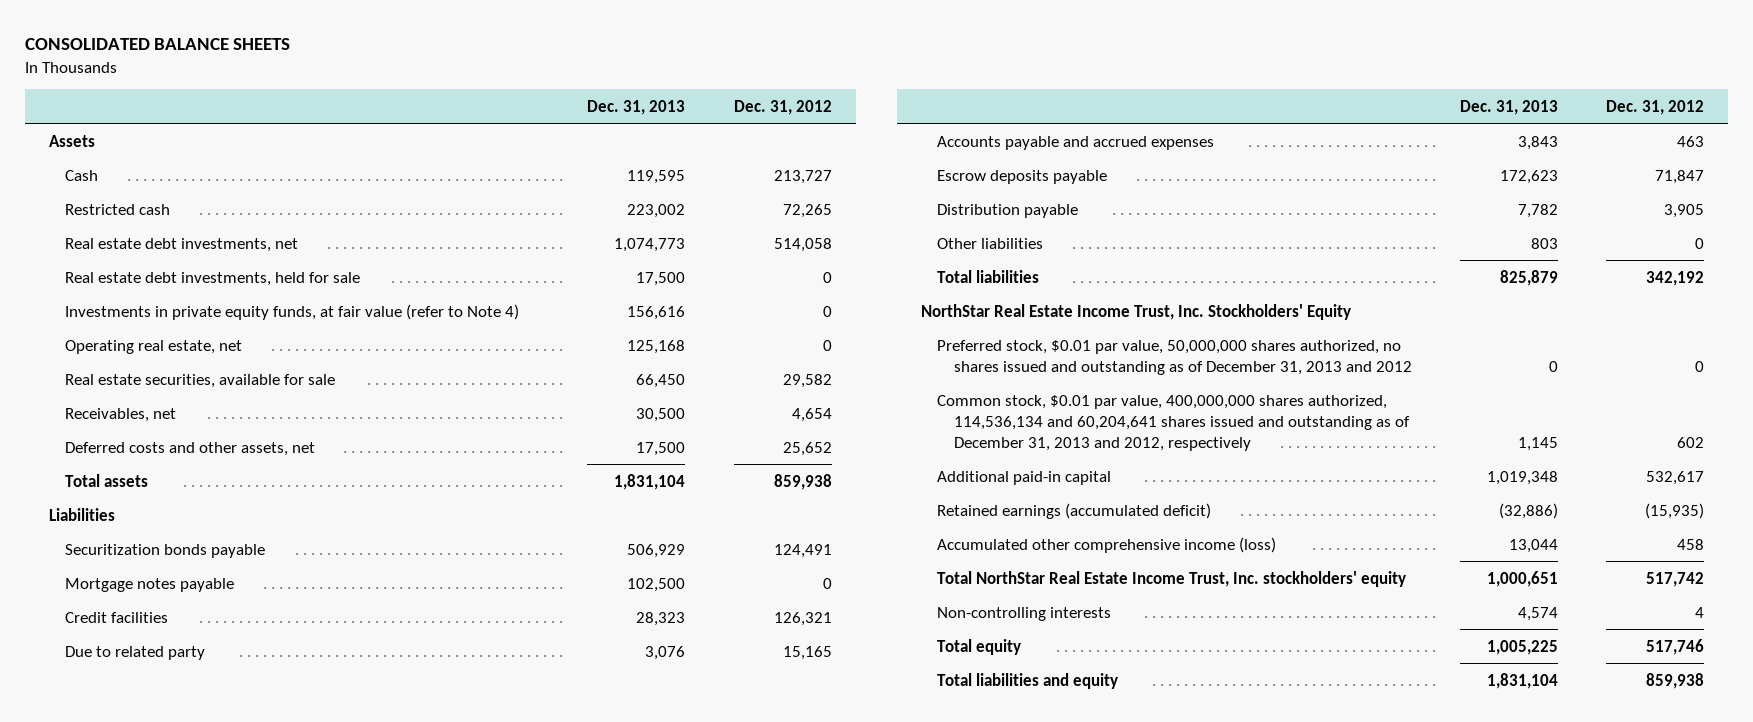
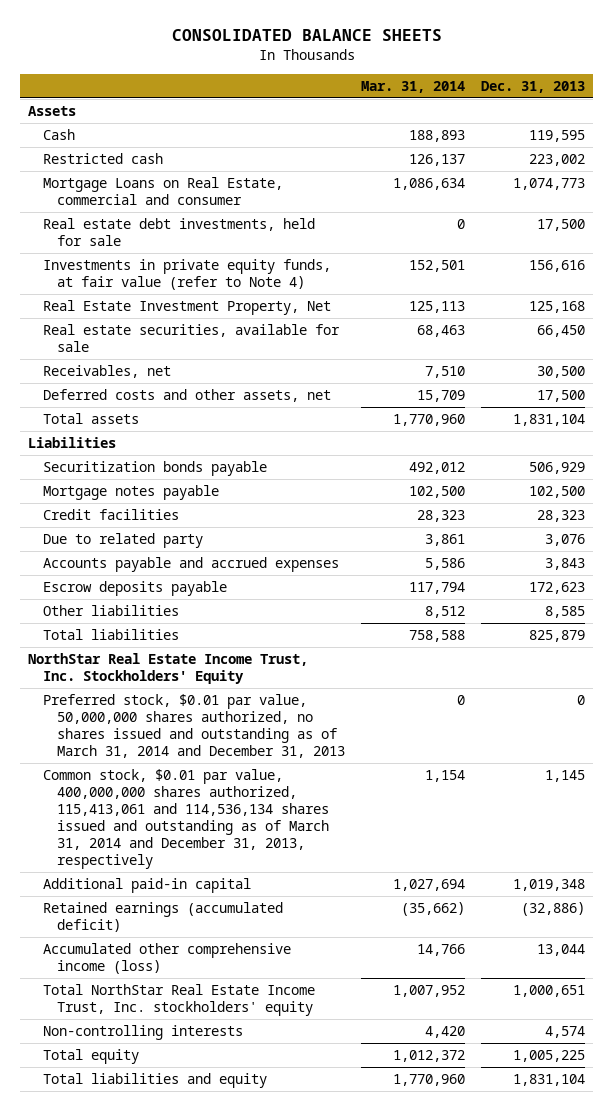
- | Dec. 31, 2013 | Dec. 31, 2012
+ | Mar. 31, 2014 | Dec. 31, 2013
- Real estate debt investments, net | 1,074,773 | 514,058
+ Mortgage Loans on Real Estate, commercial and consumer | 1,086,634 | 1,074,773
- Operating real estate, net | 125,168 | 0
+ Real Estate Investment Property, Net | 125,113 | 125,168
- Distribution payable | 7,782 | 3,905
- Other liabilities | 803 | 0
+ Other liabilities | 8,512 | 8,585
- Preferred stock, $0.01 par value, 50,000,000 shares authorized, no shares issued and outstanding as of December 31, 2013 and 2012 | 0 | 0
- Common stock, $0.01 par value, 400,000,000 shares authorized, 114,536,134 and 60,204,641 shares issued and outstanding as of December 31, 2013 and 2012, respectively | 1,145 | 602
+ Preferred stock, $0.01 par value, 50,000,000 shares authorized, no shares issued and outstanding as of March 31, 2014 and December 31, 2013 | 0 | 0
+ Common stock, $0.01 par value, 400,000,000 shares authorized, 115,413,061 and 114,536,134 shares issued and outstanding as of March 31, 2014 and December 31, 2013, respectively | 1,154 | 1,145

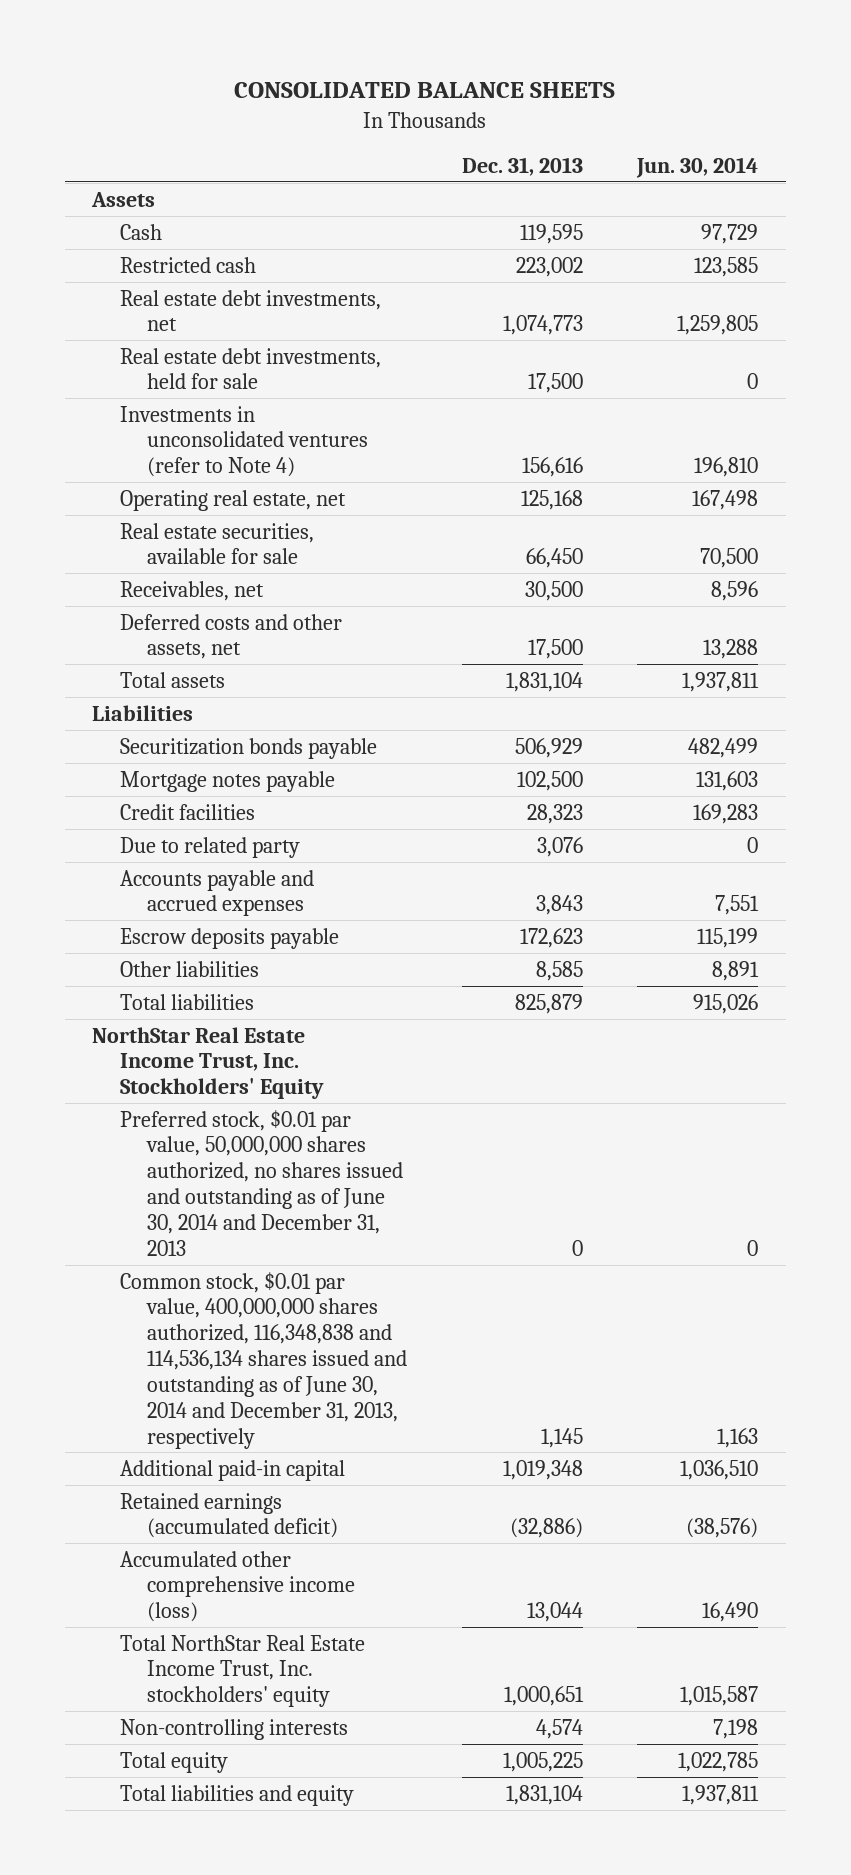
- | Mar. 31, 2014 | Dec. 31, 2013
+ | Dec. 31, 2013 | Jun. 30, 2014
- Mortgage Loans on Real Estate, commercial and consumer | 1,086,634 | 1,074,773
+ Real estate debt investments, net | 1,074,773 | 1,259,805
- Investments in private equity funds, at fair value (refer to Note 4) | 152,501 | 156,616
- Real Estate Investment Property, Net | 125,113 | 125,168
+ Investments in unconsolidated ventures (refer to Note 4) | 156,616 | 196,810
+ Operating real estate, net | 125,168 | 167,498
- Preferred stock, $0.01 par value, 50,000,000 shares authorized, no shares issued and outstanding as of March 31, 2014 and December 31, 2013 | 0 | 0
- Common stock, $0.01 par value, 400,000,000 shares authorized, 115,413,061 and 114,536,134 shares issued and outstanding as of March 31, 2014 and December 31, 2013, respectively | 1,154 | 1,145
+ Preferred stock, $0.01 par value, 50,000,000 shares authorized, no shares issued and outstanding as of June 30, 2014 and December 31, 2013 | 0 | 0
+ Common stock, $0.01 par value, 400,000,000 shares authorized, 116,348,838 and 114,536,134 shares issued and outstanding as of June 30, 2014 and December 31, 2013, respectively | 1,145 | 1,163

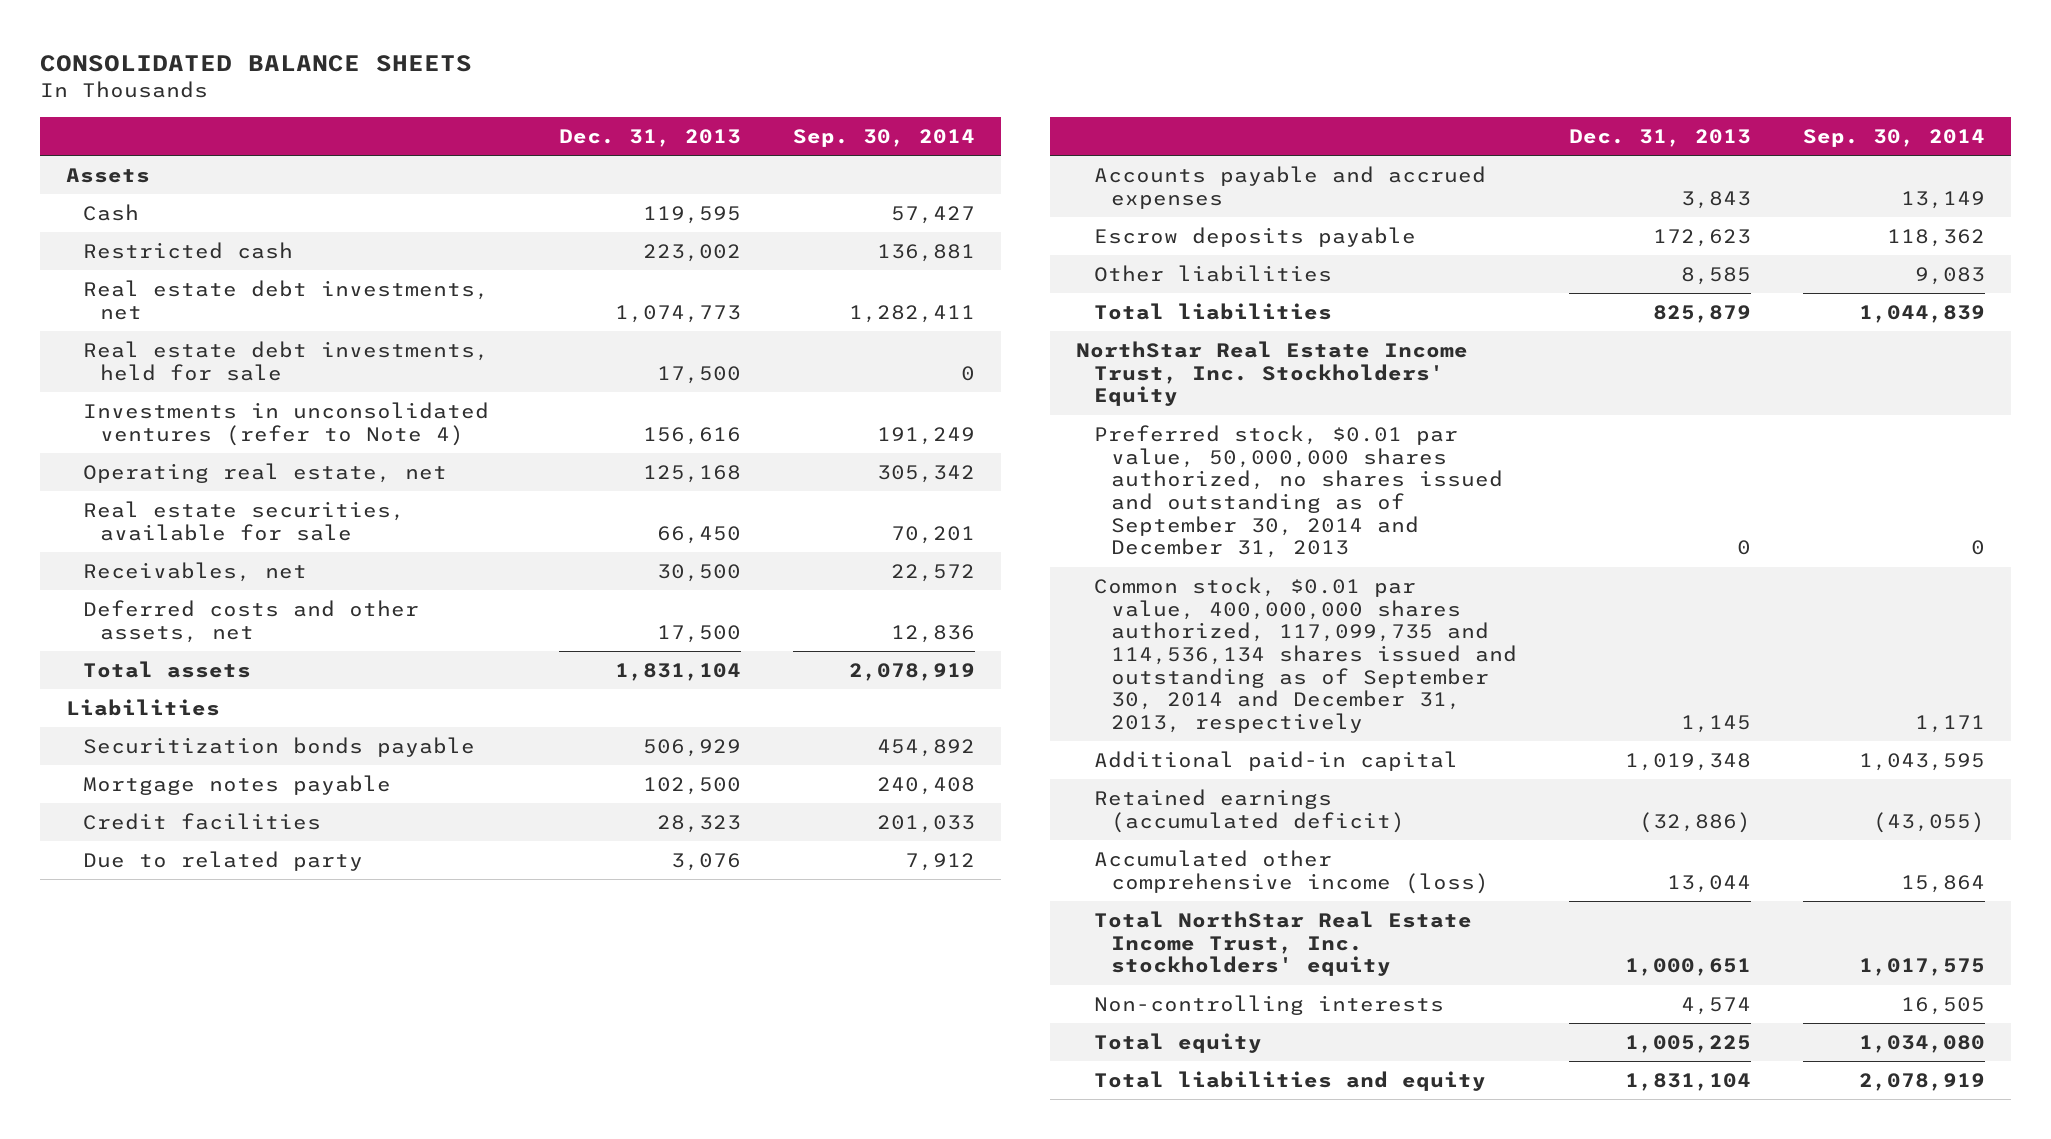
- | Dec. 31, 2013 | Jun. 30, 2014
+ | Dec. 31, 2013 | Sep. 30, 2014
- Preferred stock, $0.01 par value, 50,000,000 shares authorized, no shares issued and outstanding as of June 30, 2014 and December 31, 2013 | 0 | 0
- Common stock, $0.01 par value, 400,000,000 shares authorized, 116,348,838 and 114,536,134 shares issued and outstanding as of June 30, 2014 and December 31, 2013, respectively | 1,145 | 1,163
+ Preferred stock, $0.01 par value, 50,000,000 shares authorized, no shares issued and outstanding as of September 30, 2014 and December 31, 2013 | 0 | 0
+ Common stock, $0.01 par value, 400,000,000 shares authorized, 117,099,735 and 114,536,134 shares issued and outstanding as of September 30, 2014 and December 31, 2013, respectively | 1,145 | 1,171

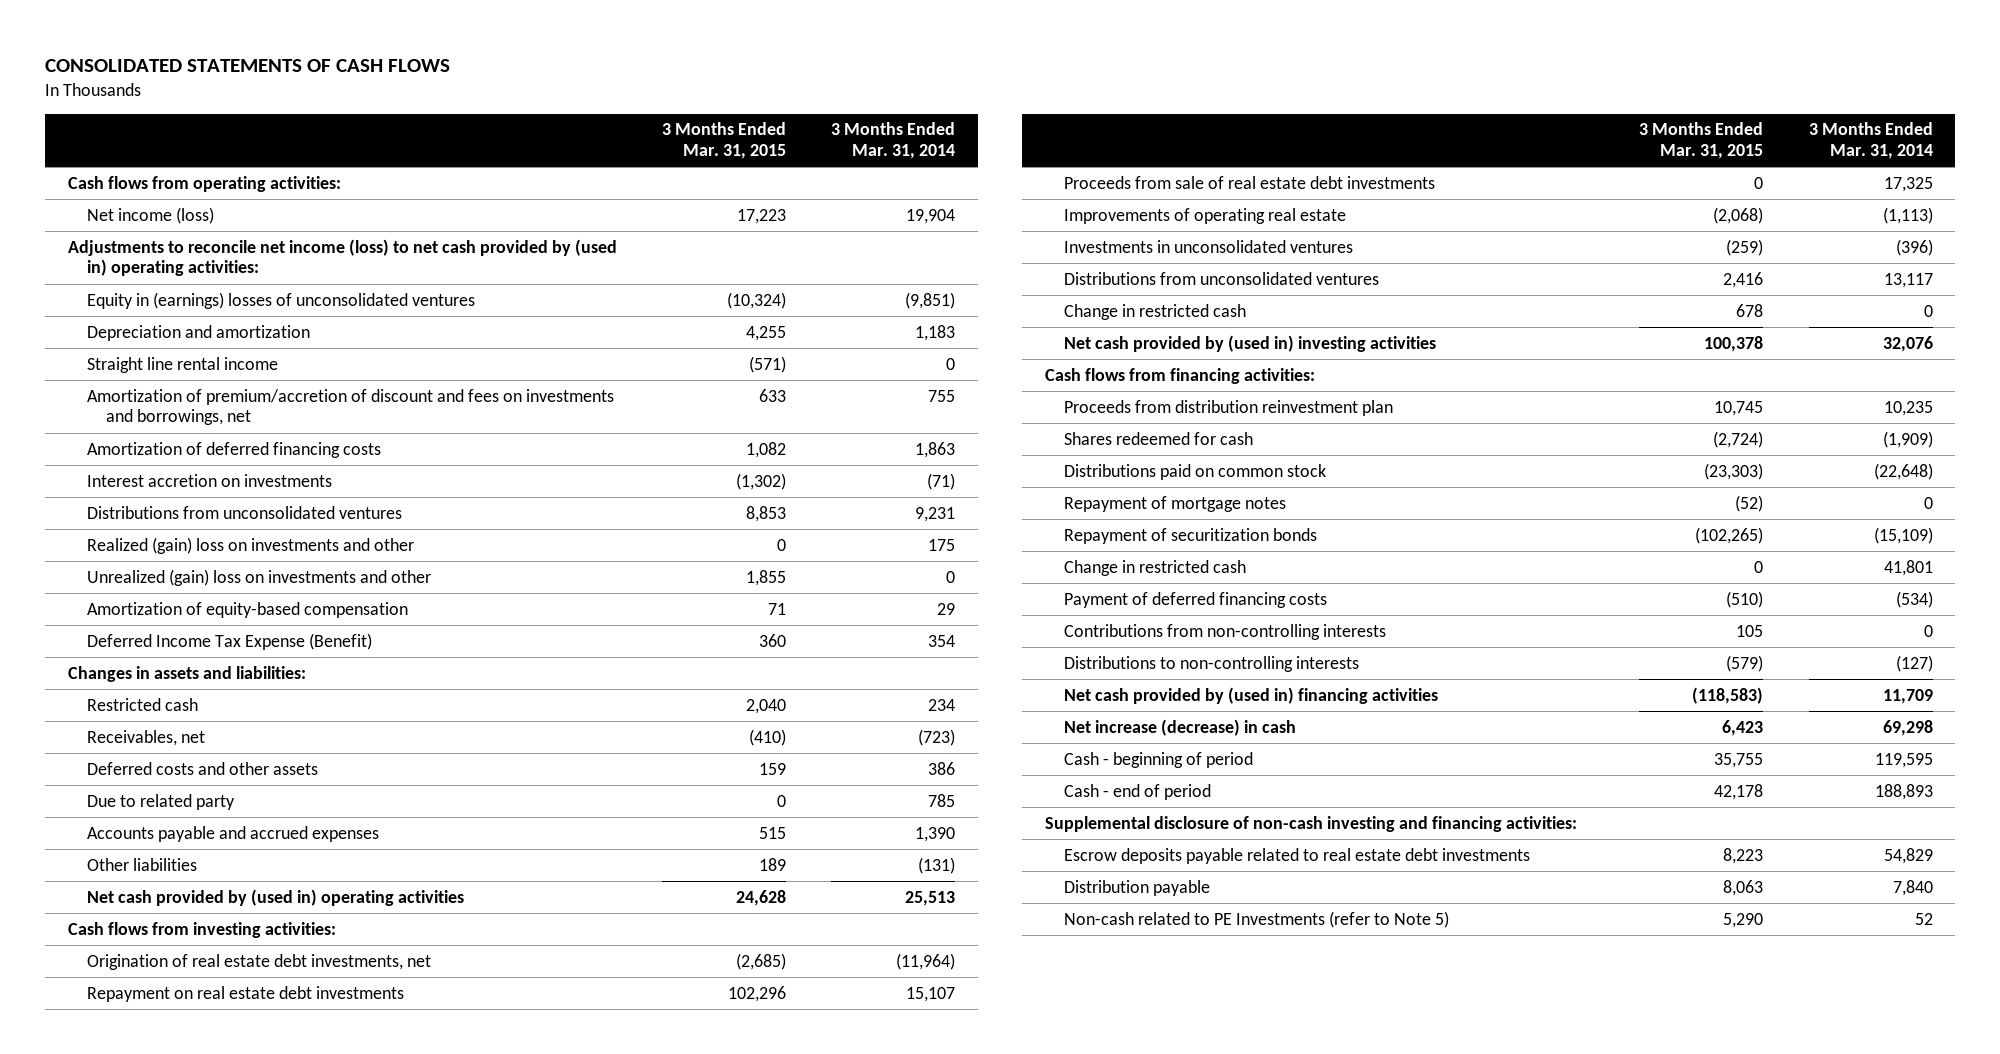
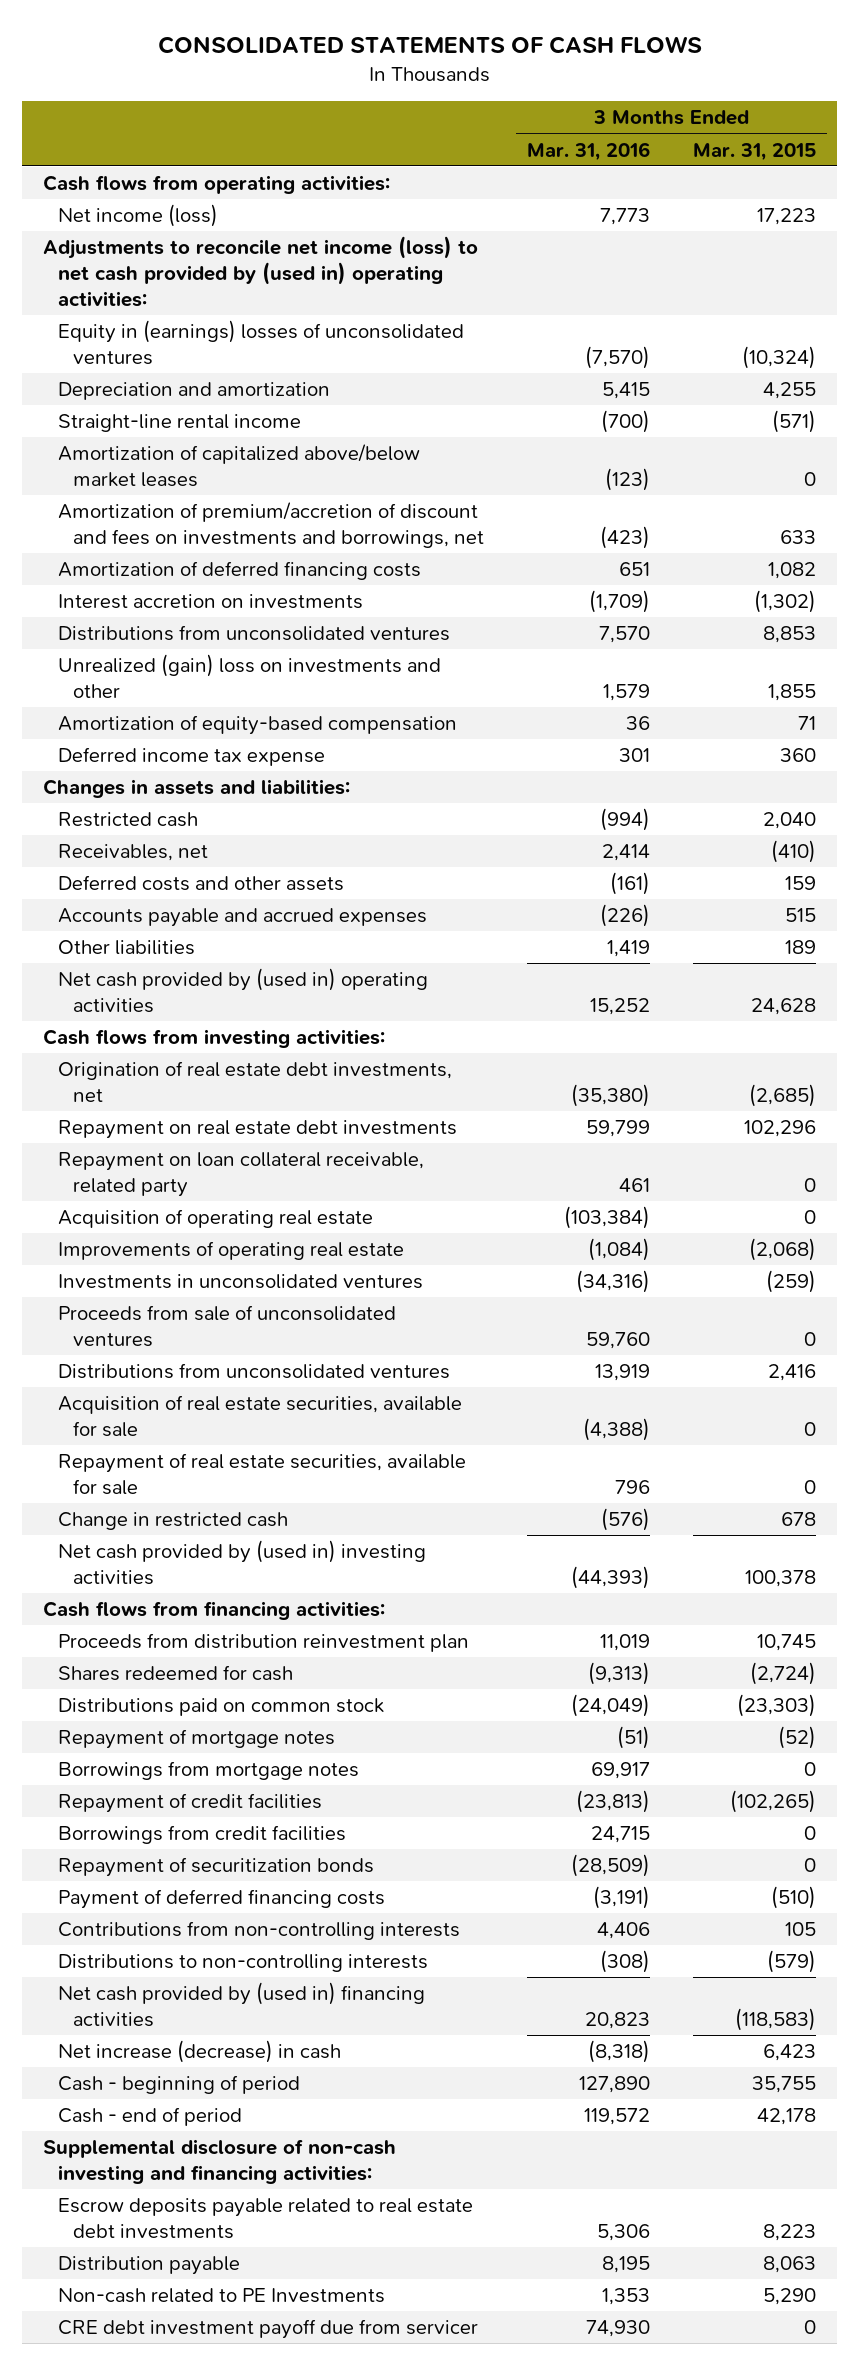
- | 3 Months Ended Mar. 31, 2015 | 3 Months Ended Mar. 31, 2014
+ | 3 Months Ended Mar. 31, 2016 | 3 Months Ended Mar. 31, 2015
- Straight line rental income | (571) | 0
+ Straight-line rental income | (700) | (571)
+ Amortization of capitalized above/below market leases | (123) | 0
- Realized (gain) loss on investments and other | 0 | 175
- Deferred Income Tax Expense (Benefit) | 360 | 354
+ Deferred income tax expense | 301 | 360
- Due to related party | 0 | 785
- Proceeds from sale of real estate debt investments | 0 | 17,325
+ Repayment on loan collateral receivable, related party | 461 | 0
+ Acquisition of operating real estate | (103,384) | 0
+ Proceeds from sale of unconsolidated ventures | 59,760 | 0
+ Acquisition of real estate securities, available for sale | (4,388) | 0
+ Repayment of real estate securities, available for sale | 796 | 0
- Repayment of securitization bonds | (102,265) | (15,109)
- Change in restricted cash | 0 | 41,801
+ Borrowings from mortgage notes | 69,917 | 0
+ Repayment of credit facilities | (23,813) | (102,265)
+ Borrowings from credit facilities | 24,715 | 0
+ Repayment of securitization bonds | (28,509) | 0
- Non-cash related to PE Investments (refer to Note 5) | 5,290 | 52
+ Non-cash related to PE Investments | 1,353 | 5,290
+ CRE debt investment payoff due from servicer | 74,930 | 0

